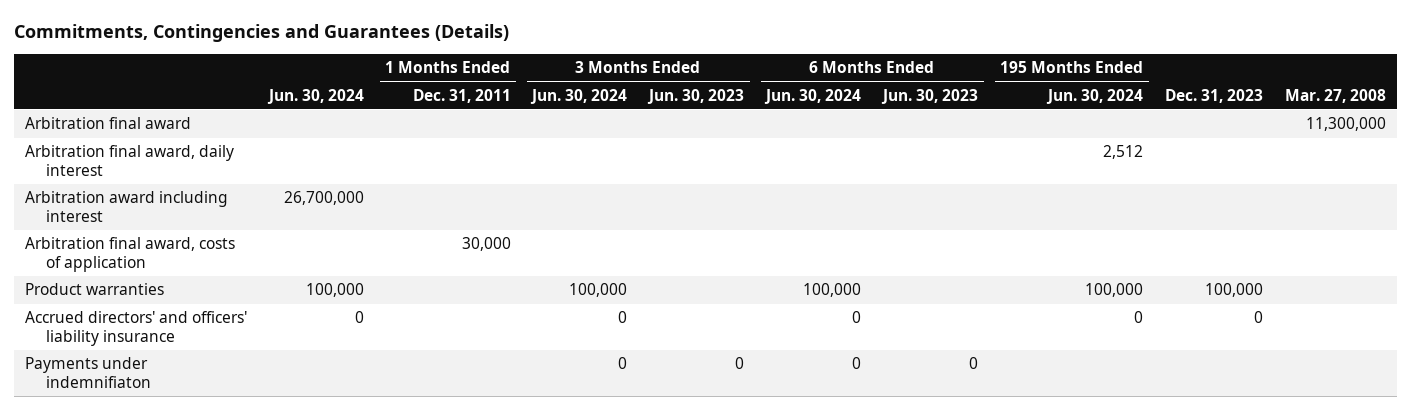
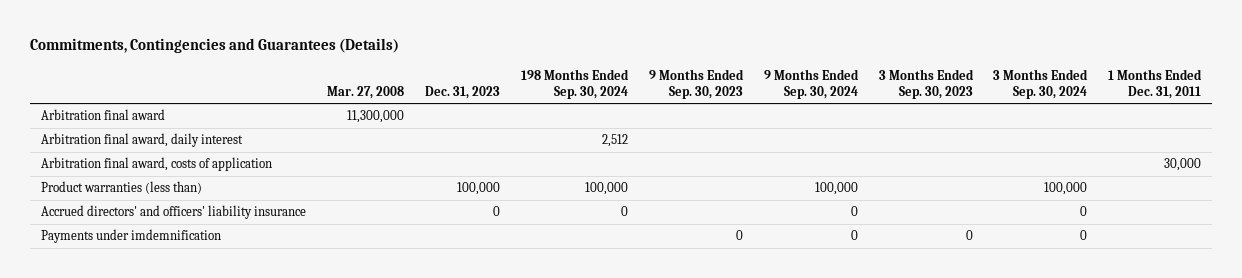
- | Jun. 30, 2024 | 1 Months Ended Dec. 31, 2011 | 3 Months Ended Jun. 30, 2024 | 3 Months Ended Jun. 30, 2023 | 6 Months Ended Jun. 30, 2024 | 6 Months Ended Jun. 30, 2023 | 195 Months Ended Jun. 30, 2024 | Dec. 31, 2023 | Mar. 27, 2008
+ | Mar. 27, 2008 | Dec. 31, 2023 | 198 Months Ended Sep. 30, 2024 | 9 Months Ended Sep. 30, 2023 | 9 Months Ended Sep. 30, 2024 | 3 Months Ended Sep. 30, 2023 | 3 Months Ended Sep. 30, 2024 | 1 Months Ended Dec. 31, 2011
- Arbitration award including interest | 26,700,000 | | | | | | | |
- Product warranties | 100,000 | | 100,000 | | 100,000 | | 100,000 | 100,000 |
+ Product warranties (less than) | | 100,000 | 100,000 | | 100,000 | | 100,000 |
- Payments under indemnifiaton | | | 0 | 0 | 0 | 0 | | |
+ Payments under imdemnification | | | | 0 | 0 | 0 | 0 |

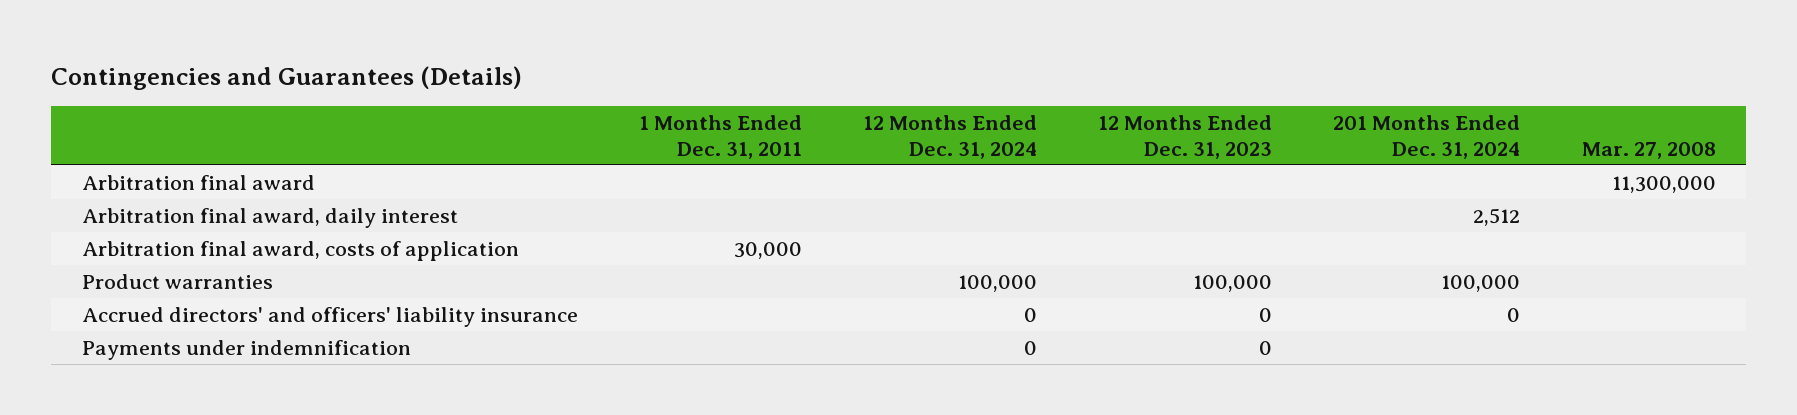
- Commitments, Contingencies and Guarantees (Details)
+ Contingencies and Guarantees (Details)
- | Mar. 27, 2008 | Dec. 31, 2023 | 198 Months Ended Sep. 30, 2024 | 9 Months Ended Sep. 30, 2023 | 9 Months Ended Sep. 30, 2024 | 3 Months Ended Sep. 30, 2023 | 3 Months Ended Sep. 30, 2024 | 1 Months Ended Dec. 31, 2011
+ | 1 Months Ended Dec. 31, 2011 | 12 Months Ended Dec. 31, 2024 | 12 Months Ended Dec. 31, 2023 | 201 Months Ended Dec. 31, 2024 | Mar. 27, 2008
- Product warranties (less than) | | 100,000 | 100,000 | | 100,000 | | 100,000 |
+ Product warranties | | 100,000 | 100,000 | 100,000 |
- Payments under imdemnification | | | | 0 | 0 | 0 | 0 |
+ Payments under indemnification | | 0 | 0 | |

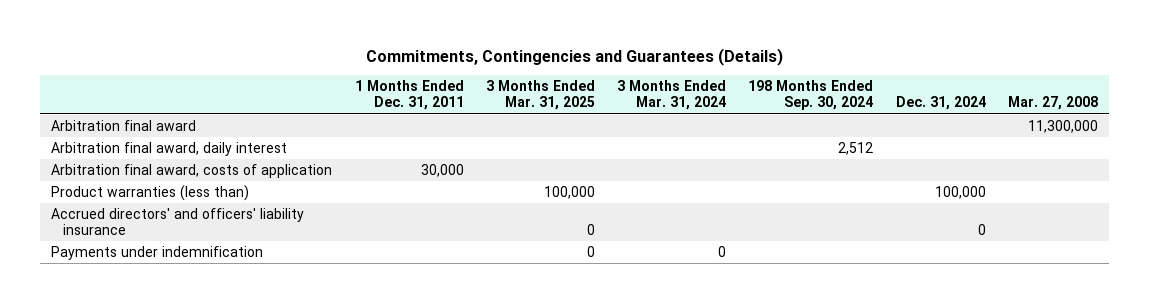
- Contingencies and Guarantees (Details)
+ Commitments, Contingencies and Guarantees (Details)
- | 1 Months Ended Dec. 31, 2011 | 12 Months Ended Dec. 31, 2024 | 12 Months Ended Dec. 31, 2023 | 201 Months Ended Dec. 31, 2024 | Mar. 27, 2008
+ | 1 Months Ended Dec. 31, 2011 | 3 Months Ended Mar. 31, 2025 | 3 Months Ended Mar. 31, 2024 | 198 Months Ended Sep. 30, 2024 | Dec. 31, 2024 | Mar. 27, 2008
- Product warranties | | 100,000 | 100,000 | 100,000 |
+ Product warranties (less than) | | 100,000 | | | 100,000 |

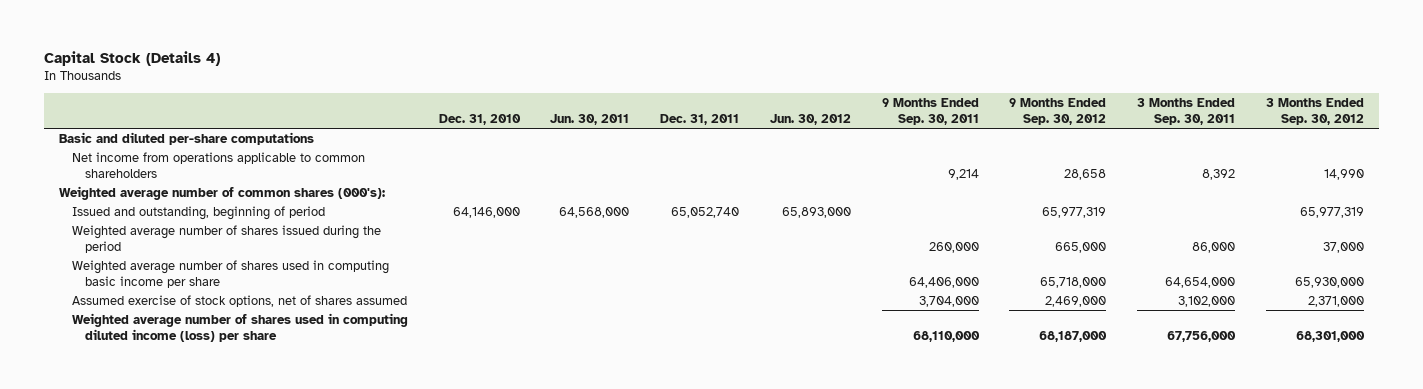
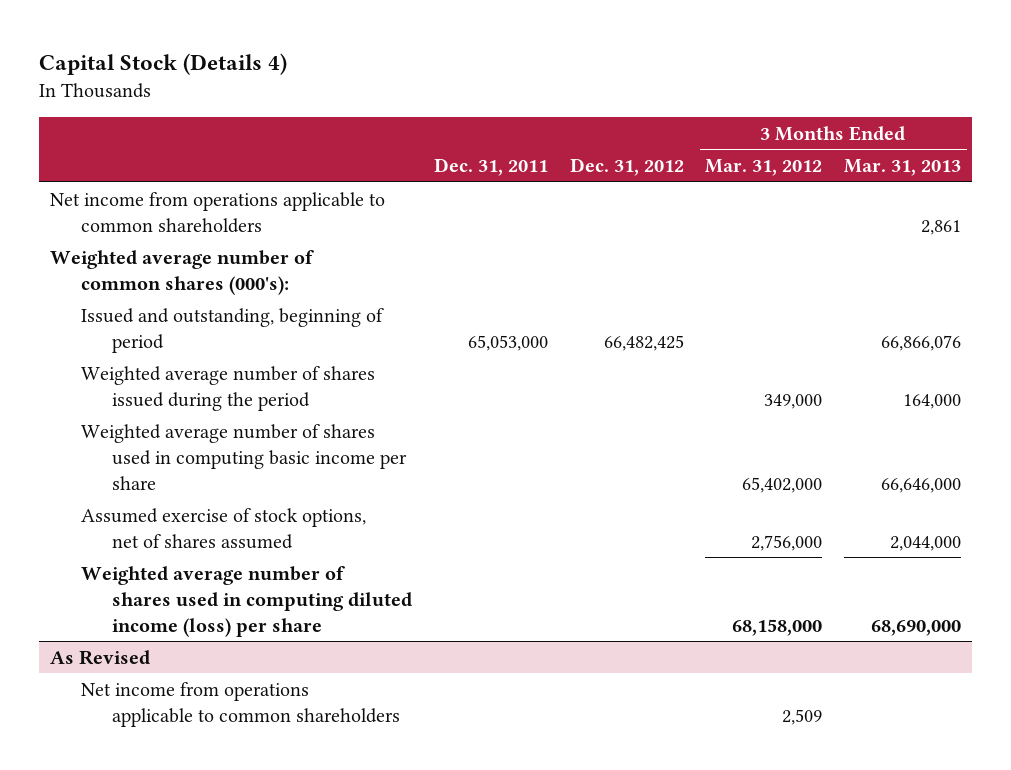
- | Dec. 31, 2010 | Jun. 30, 2011 | Dec. 31, 2011 | Jun. 30, 2012 | 9 Months Ended Sep. 30, 2011 | 9 Months Ended Sep. 30, 2012 | 3 Months Ended Sep. 30, 2011 | 3 Months Ended Sep. 30, 2012
+ | Dec. 31, 2011 | Dec. 31, 2012 | 3 Months Ended Mar. 31, 2012 | 3 Months Ended Mar. 31, 2013
- Basic and diluted per-share computations
- Issued and outstanding, beginning of period | 64,146,000 | 64,568,000 | 65,052,740 | 65,893,000 | | 65,977,319 | | 65,977,319
+ Issued and outstanding, beginning of period | 65,053,000 | 66,482,425 | | 66,866,076
+ As Revised
+ Net income from operations applicable to common shareholders | | | 2,509 |

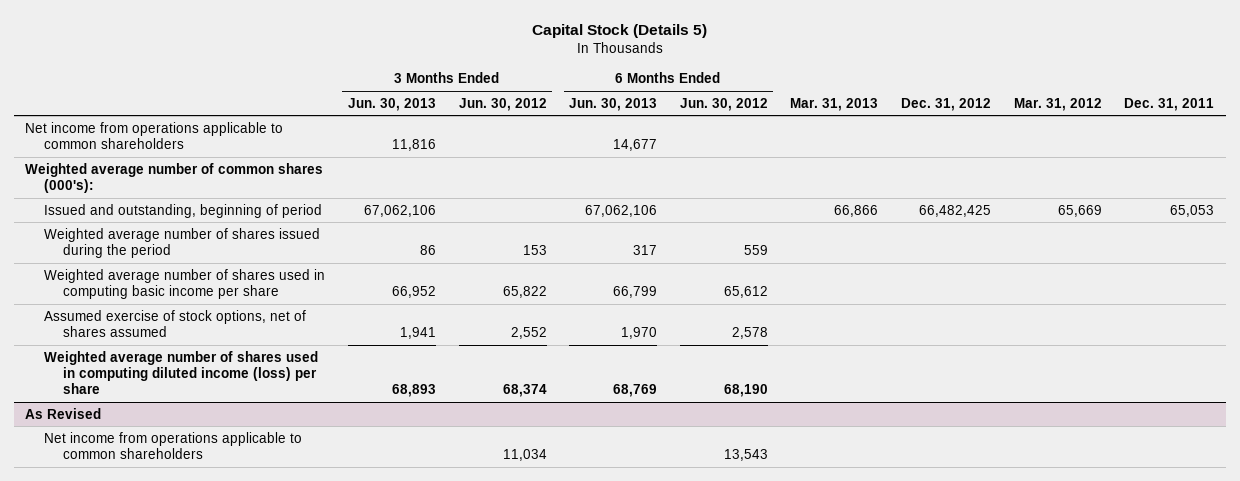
- Capital Stock (Details 4)
+ Capital Stock (Details 5)
- | Dec. 31, 2011 | Dec. 31, 2012 | 3 Months Ended Mar. 31, 2012 | 3 Months Ended Mar. 31, 2013
+ | 3 Months Ended Jun. 30, 2013 | 3 Months Ended Jun. 30, 2012 | 6 Months Ended Jun. 30, 2013 | 6 Months Ended Jun. 30, 2012 | Mar. 31, 2013 | Dec. 31, 2012 | Mar. 31, 2012 | Dec. 31, 2011
- Issued and outstanding, beginning of period | 65,053,000 | 66,482,425 | | 66,866,076
+ Issued and outstanding, beginning of period | 67,062,106 | | 67,062,106 | | 66,866 | 66,482,425 | 65,669 | 65,053

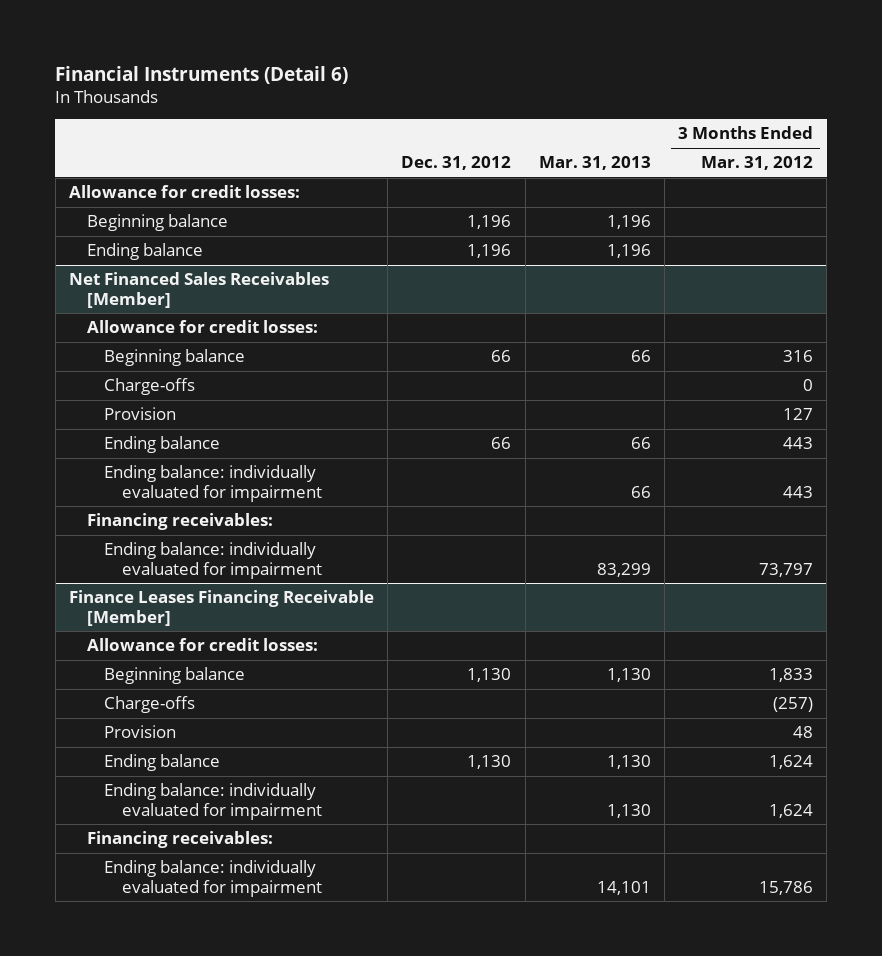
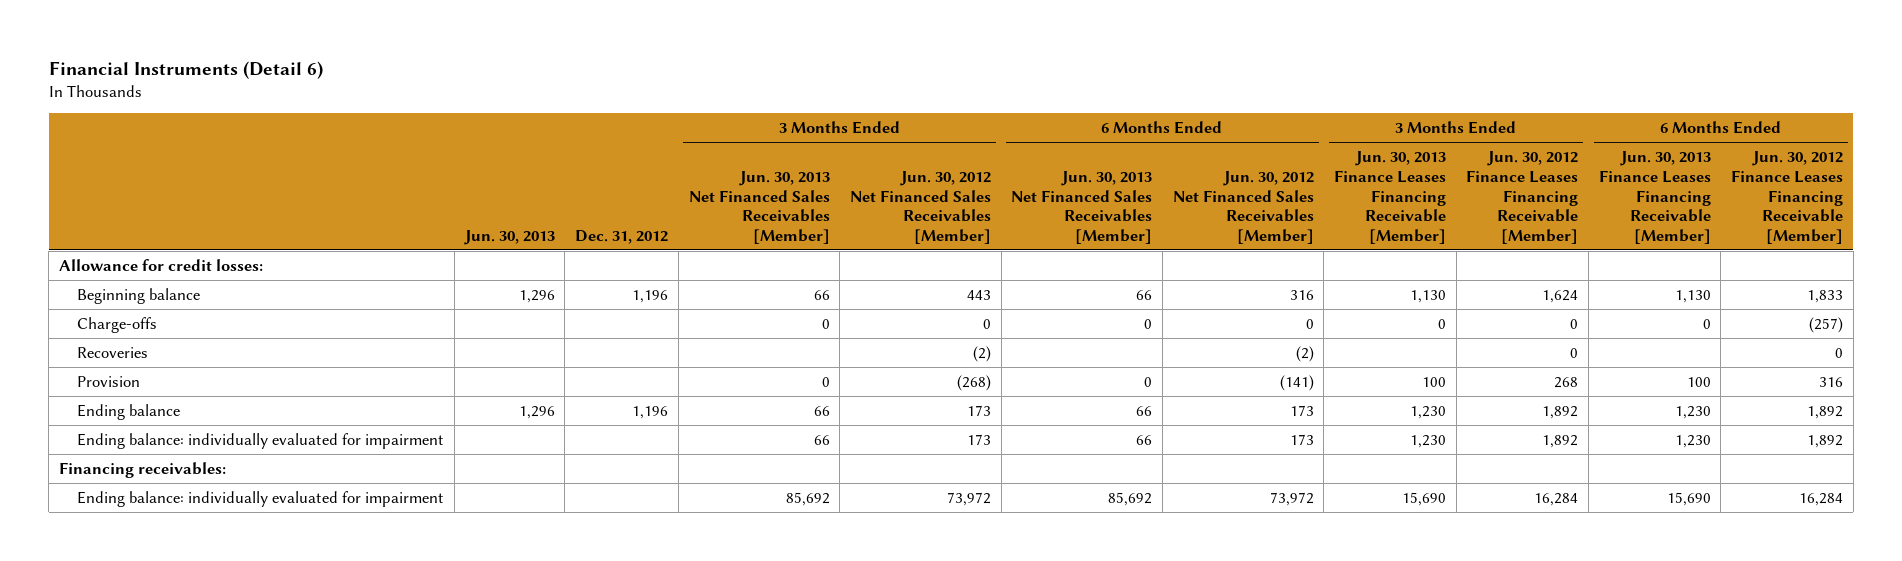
- | Dec. 31, 2012 | Mar. 31, 2013 | 3 Months Ended Mar. 31, 2012
+ | Jun. 30, 2013 | Dec. 31, 2012 | 3 Months Ended Jun. 30, 2013 Net Financed Sales Receivables [Member] | 3 Months Ended Jun. 30, 2012 Net Financed Sales Receivables [Member] | 6 Months Ended Jun. 30, 2013 Net Financed Sales Receivables [Member] | 6 Months Ended Jun. 30, 2012 Net Financed Sales Receivables [Member] | 3 Months Ended Jun. 30, 2013 Finance Leases Financing Receivable [Member] | 3 Months Ended Jun. 30, 2012 Finance Leases Financing Receivable [Member] | 6 Months Ended Jun. 30, 2013 Finance Leases Financing Receivable [Member] | 6 Months Ended Jun. 30, 2012 Finance Leases Financing Receivable [Member]
+ Charge-offs | | | 0 | 0 | 0 | 0 | 0 | 0 | 0 | (257)
+ Recoveries | | | | (2) | | (2) | | 0 | | 0
+ Provision | | | 0 | (268) | 0 | (141) | 100 | 268 | 100 | 316
- Net Financed Sales Receivables [Member]
- Allowance for credit losses:
- Beginning balance | 66 | 66 | 316
- Charge-offs | | | 0
- Provision | | | 127
- Ending balance | 66 | 66 | 443
- Ending balance: individually evaluated for impairment | | 66 | 443
- Financing receivables:
- Ending balance: individually evaluated for impairment | | 83,299 | 73,797
- Finance Leases Financing Receivable [Member]
- Allowance for credit losses:
- Beginning balance | 1,130 | 1,130 | 1,833
- Charge-offs | | | (257)
- Provision | | | 48
- Ending balance | 1,130 | 1,130 | 1,624
- Ending balance: individually evaluated for impairment | | 1,130 | 1,624
- Financing receivables:
- Ending balance: individually evaluated for impairment | | 14,101 | 15,786
+ Ending balance: individually evaluated for impairment | | | 66 | 173 | 66 | 173 | 1,230 | 1,892 | 1,230 | 1,892
+ Financing receivables:
+ Ending balance: individually evaluated for impairment | | | 85,692 | 73,972 | 85,692 | 73,972 | 15,690 | 16,284 | 15,690 | 16,284

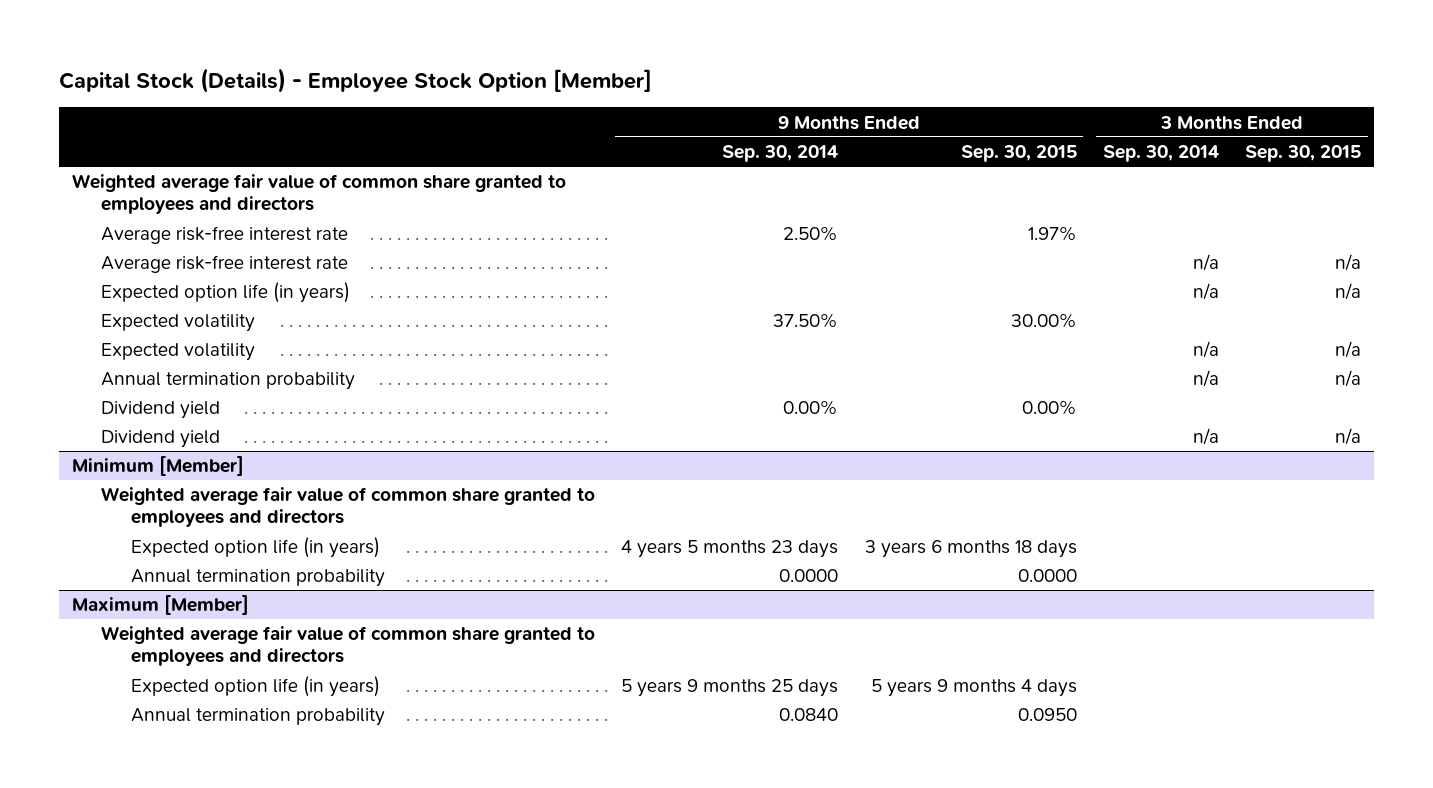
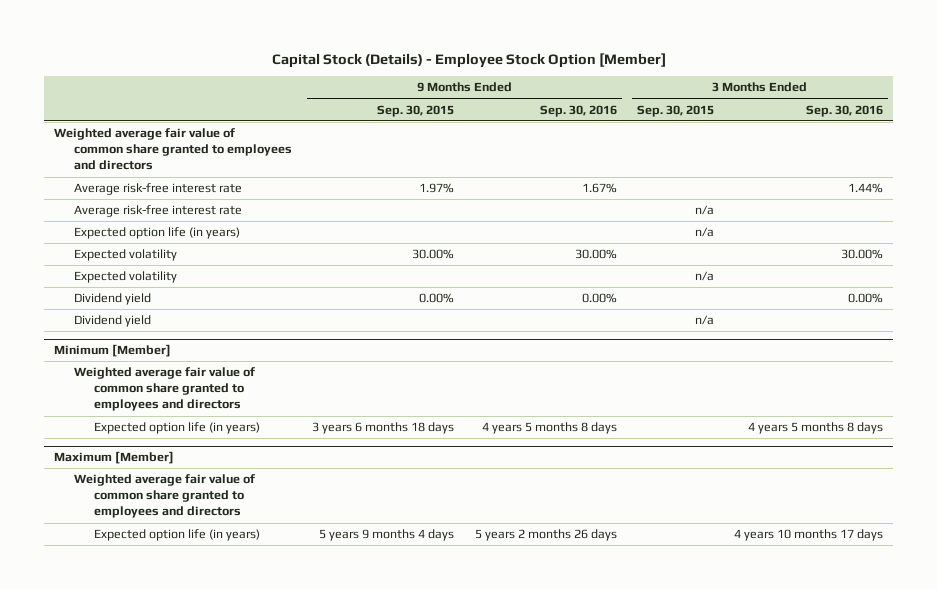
- | 9 Months Ended Sep. 30, 2014 | 9 Months Ended Sep. 30, 2015 | 3 Months Ended Sep. 30, 2014 | 3 Months Ended Sep. 30, 2015
+ | 9 Months Ended Sep. 30, 2015 | 9 Months Ended Sep. 30, 2016 | 3 Months Ended Sep. 30, 2015 | 3 Months Ended Sep. 30, 2016
- Annual termination probability | | | n/a | n/a
@ Minimum [Member]
- Annual termination probability | 0.0000 | 0.0000 | |
@ Maximum [Member]
- Annual termination probability | 0.0840 | 0.0950 | |

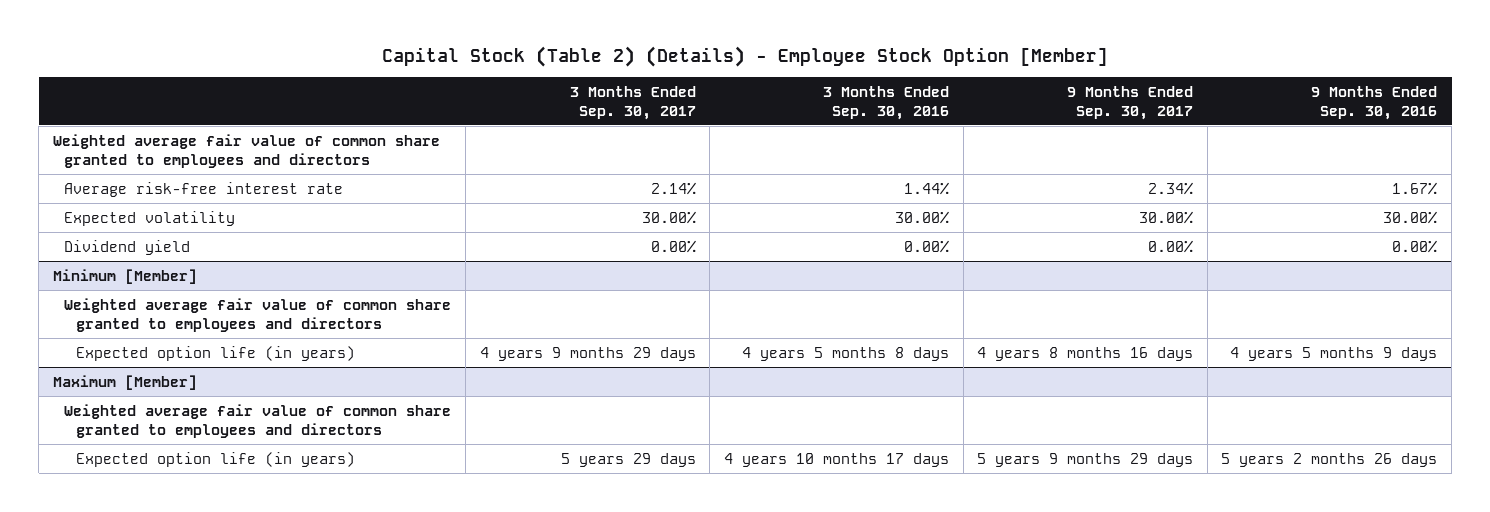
- Capital Stock (Details) - Employee Stock Option [Member]
+ Capital Stock (Table 2) (Details) - Employee Stock Option [Member]
- | 9 Months Ended Sep. 30, 2015 | 9 Months Ended Sep. 30, 2016 | 3 Months Ended Sep. 30, 2015 | 3 Months Ended Sep. 30, 2016
+ | 3 Months Ended Sep. 30, 2017 | 3 Months Ended Sep. 30, 2016 | 9 Months Ended Sep. 30, 2017 | 9 Months Ended Sep. 30, 2016
- Average risk-free interest rate | | | n/a |
- Expected option life (in years) | | | n/a |
- Expected volatility | | | n/a |
- Dividend yield | | | n/a |
@ Minimum [Member]
- Expected option life (in years) | 3 years 6 months 18 days | 4 years 5 months 8 days | | 4 years 5 months 8 days
+ Expected option life (in years) | 4 years 9 months 29 days | 4 years 5 months 8 days | 4 years 8 months 16 days | 4 years 5 months 9 days

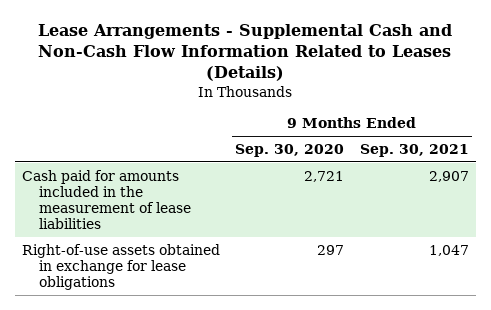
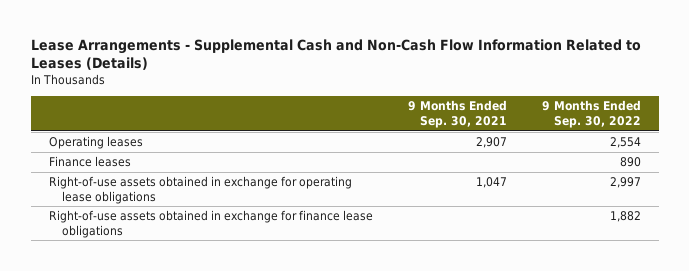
- | 9 Months Ended Sep. 30, 2020 | 9 Months Ended Sep. 30, 2021
+ | 9 Months Ended Sep. 30, 2021 | 9 Months Ended Sep. 30, 2022
- Cash paid for amounts included in the measurement of lease liabilities | 2,721 | 2,907
- Right-of-use assets obtained in exchange for lease obligations | 297 | 1,047
+ Operating leases | 2,907 | 2,554
+ Finance leases | | 890
+ Right-of-use assets obtained in exchange for operating lease obligations | 1,047 | 2,997
+ Right-of-use assets obtained in exchange for finance lease obligations | | 1,882

